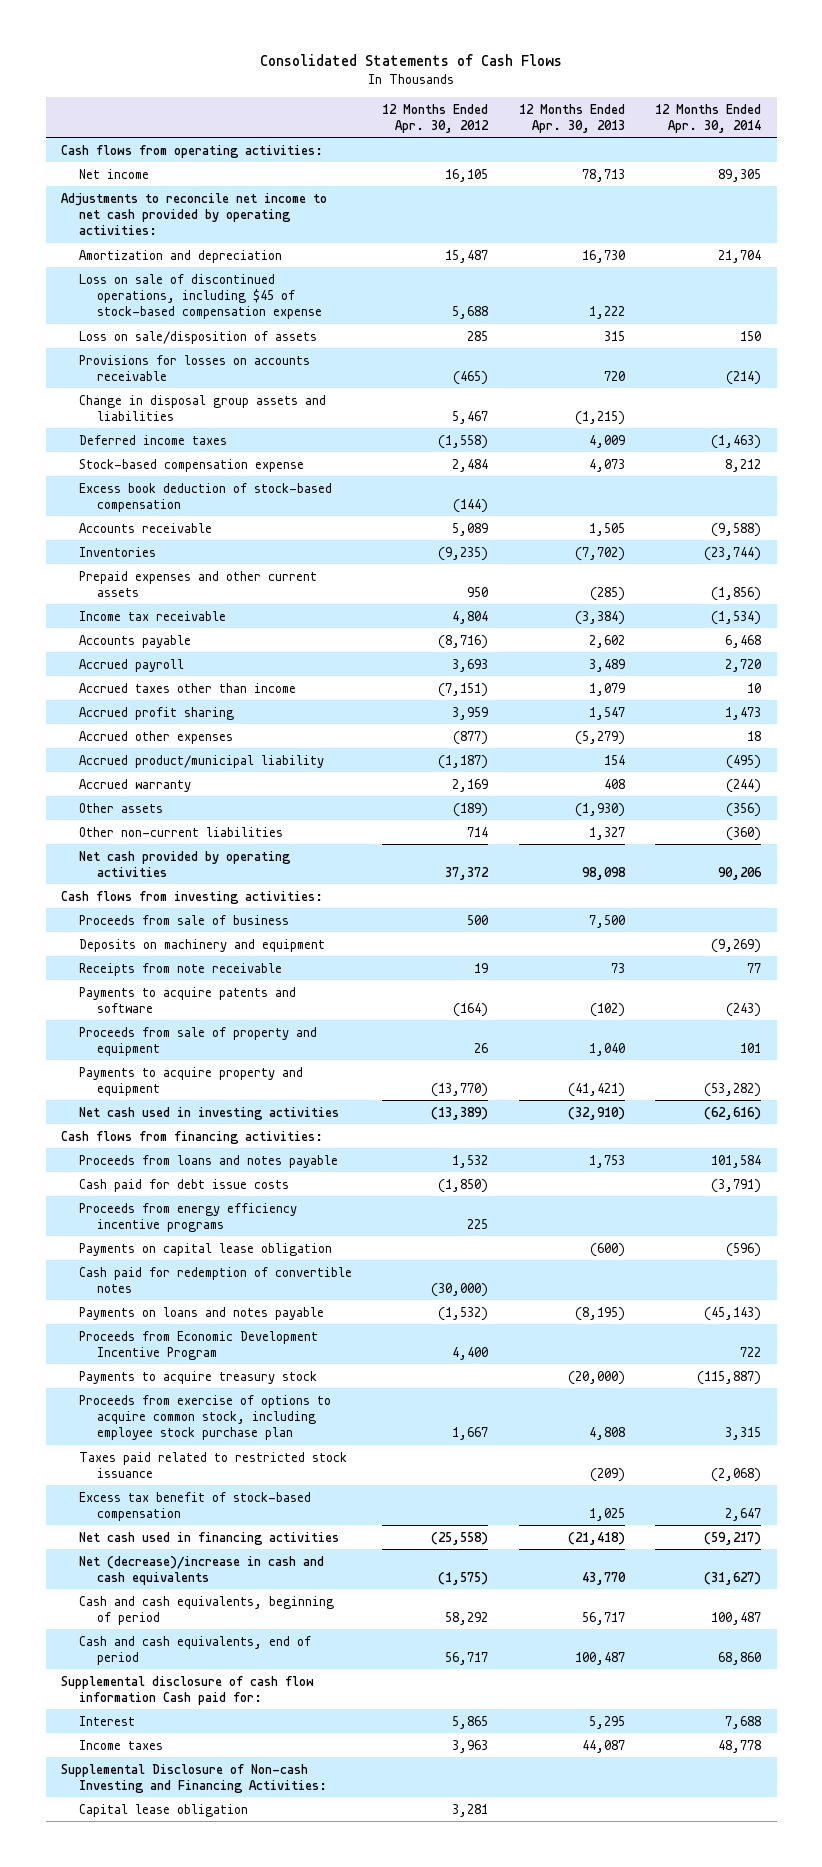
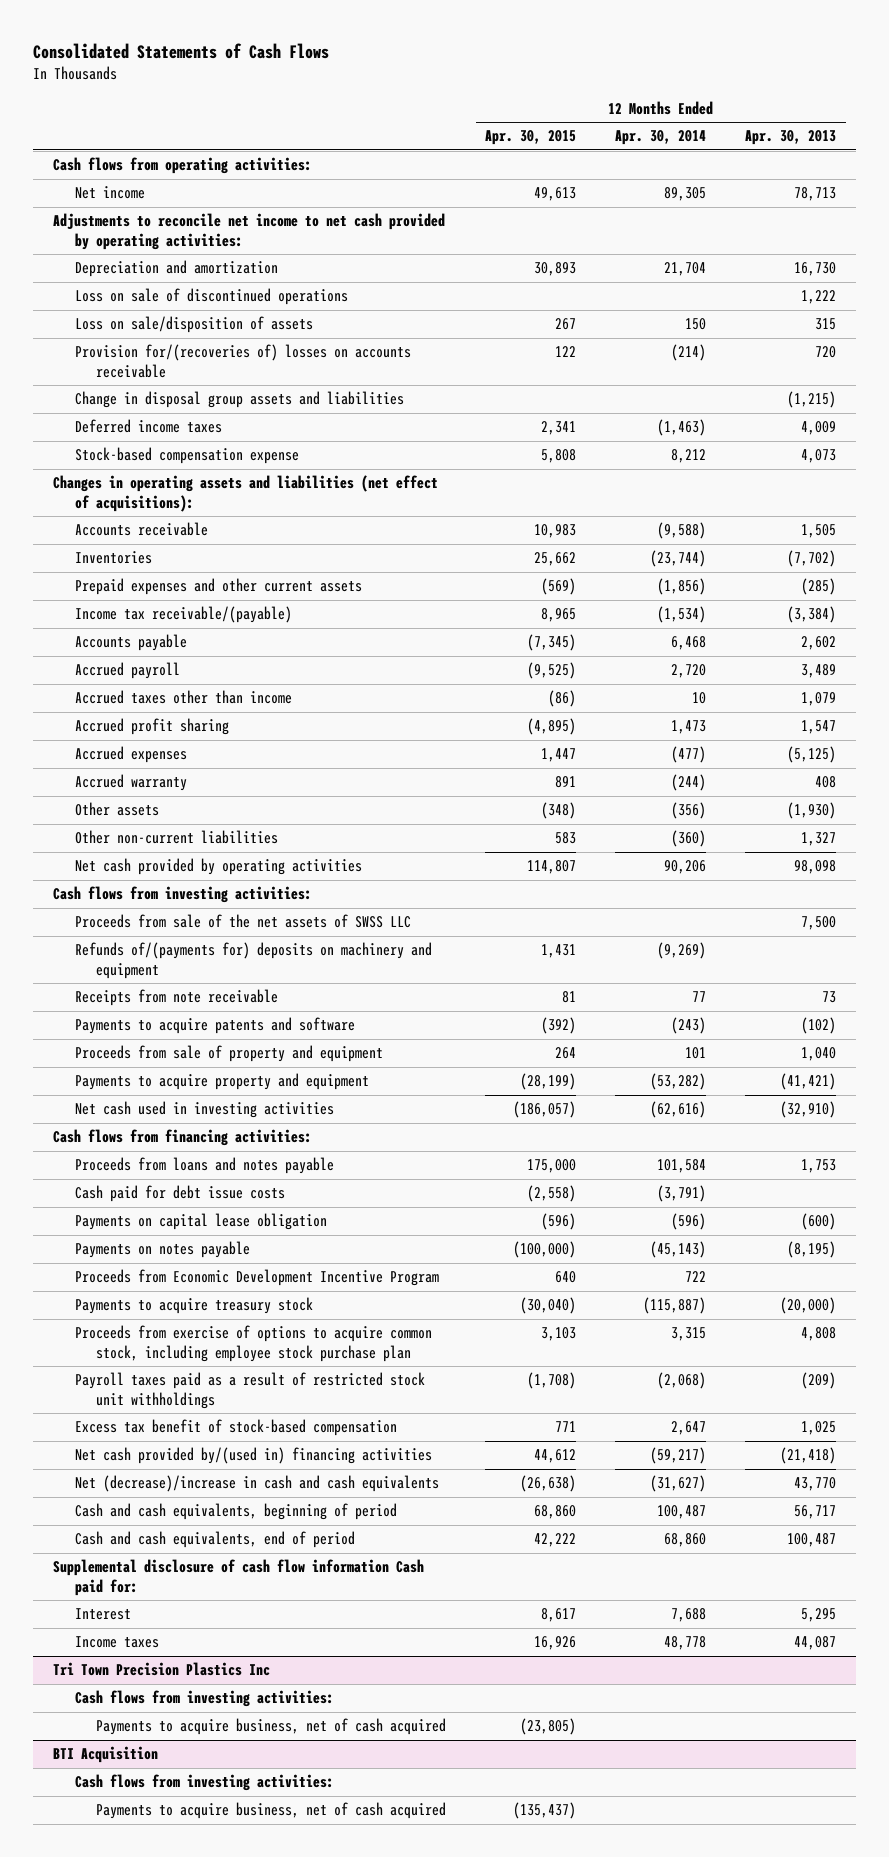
- | 12 Months Ended Apr. 30, 2012 | 12 Months Ended Apr. 30, 2013 | 12 Months Ended Apr. 30, 2014
+ | 12 Months Ended Apr. 30, 2015 | 12 Months Ended Apr. 30, 2014 | 12 Months Ended Apr. 30, 2013
- Amortization and depreciation | 15,487 | 16,730 | 21,704
- Loss on sale of discontinued operations, including $45 of stock-based compensation expense | 5,688 | 1,222 |
+ Depreciation and amortization | 30,893 | 21,704 | 16,730
+ Loss on sale of discontinued operations | | | 1,222
- Provisions for losses on accounts receivable | (465) | 720 | (214)
+ Provision for/(recoveries of) losses on accounts receivable | 122 | (214) | 720
- Excess book deduction of stock-based compensation | (144) | |
+ Changes in operating assets and liabilities (net effect of acquisitions):
- Income tax receivable | 4,804 | (3,384) | (1,534)
+ Income tax receivable/(payable) | 8,965 | (1,534) | (3,384)
- Accrued other expenses | (877) | (5,279) | 18
- Accrued product/municipal liability | (1,187) | 154 | (495)
+ Accrued expenses | 1,447 | (477) | (5,125)
- Proceeds from sale of business | 500 | 7,500 |
- Deposits on machinery and equipment | | | (9,269)
+ Proceeds from sale of the net assets of SWSS LLC | | | 7,500
+ Refunds of/(payments for) deposits on machinery and equipment | 1,431 | (9,269) |
- Proceeds from energy efficiency incentive programs | 225 | |
- Cash paid for redemption of convertible notes | (30,000) | |
- Payments on loans and notes payable | (1,532) | (8,195) | (45,143)
+ Payments on notes payable | (100,000) | (45,143) | (8,195)
- Taxes paid related to restricted stock issuance | | (209) | (2,068)
+ Payroll taxes paid as a result of restricted stock unit withholdings | (1,708) | (2,068) | (209)
- Net cash used in financing activities | (25,558) | (21,418) | (59,217)
+ Net cash provided by/(used in) financing activities | 44,612 | (59,217) | (21,418)
- Supplemental Disclosure of Non-cash Investing and Financing Activities:
- Capital lease obligation | 3,281 | |
+ Tri Town Precision Plastics Inc
+ Cash flows from investing activities:
+ Payments to acquire business, net of cash acquired | (23,805) | |
+ BTI Acquisition
+ Cash flows from investing activities:
+ Payments to acquire business, net of cash acquired | (135,437) | |

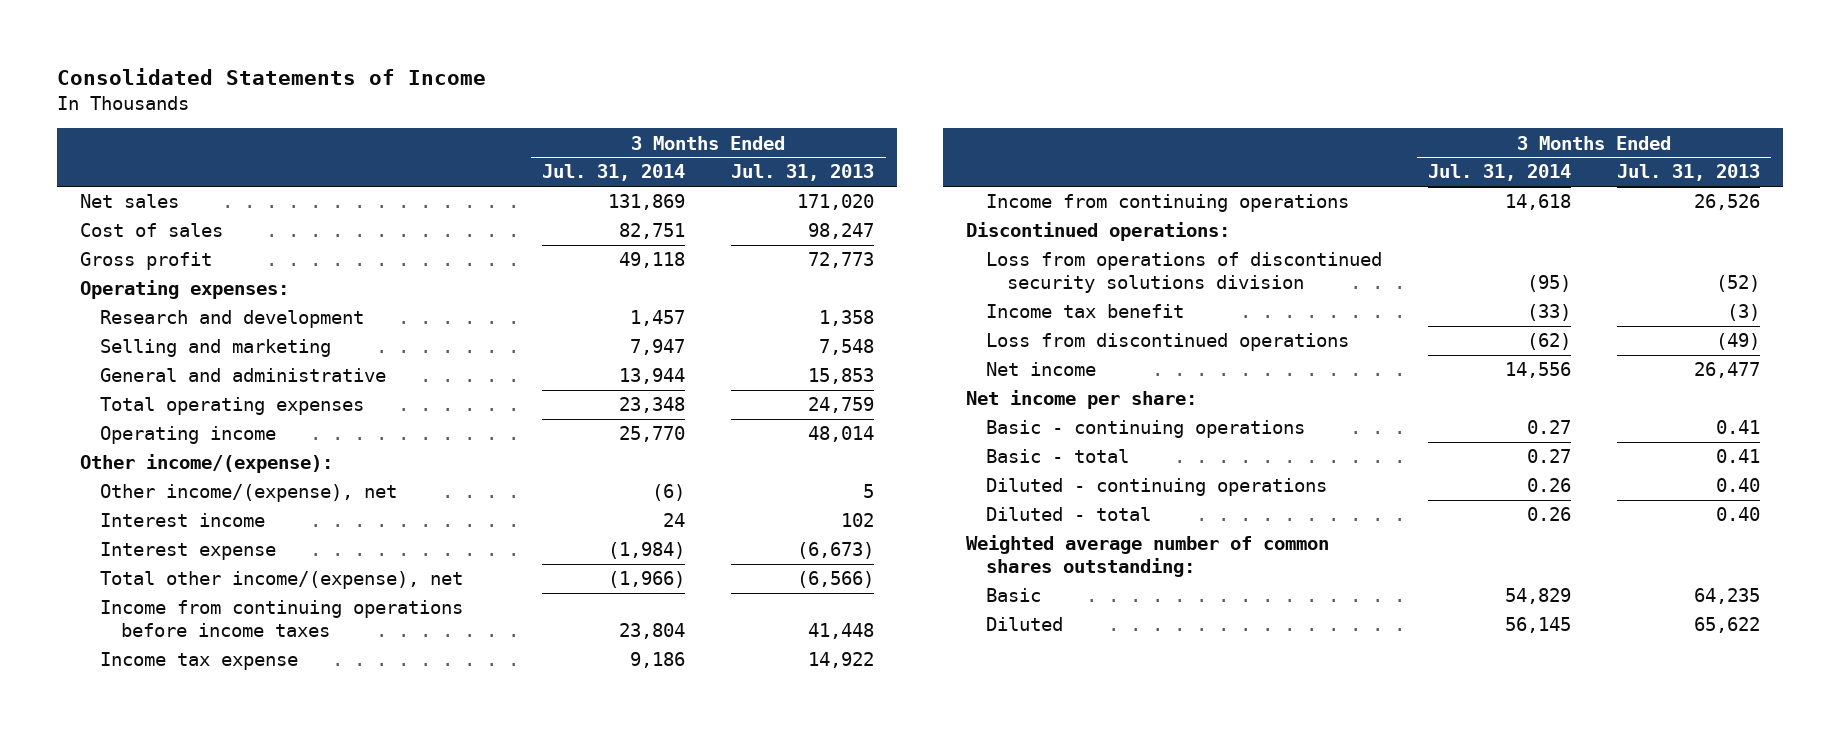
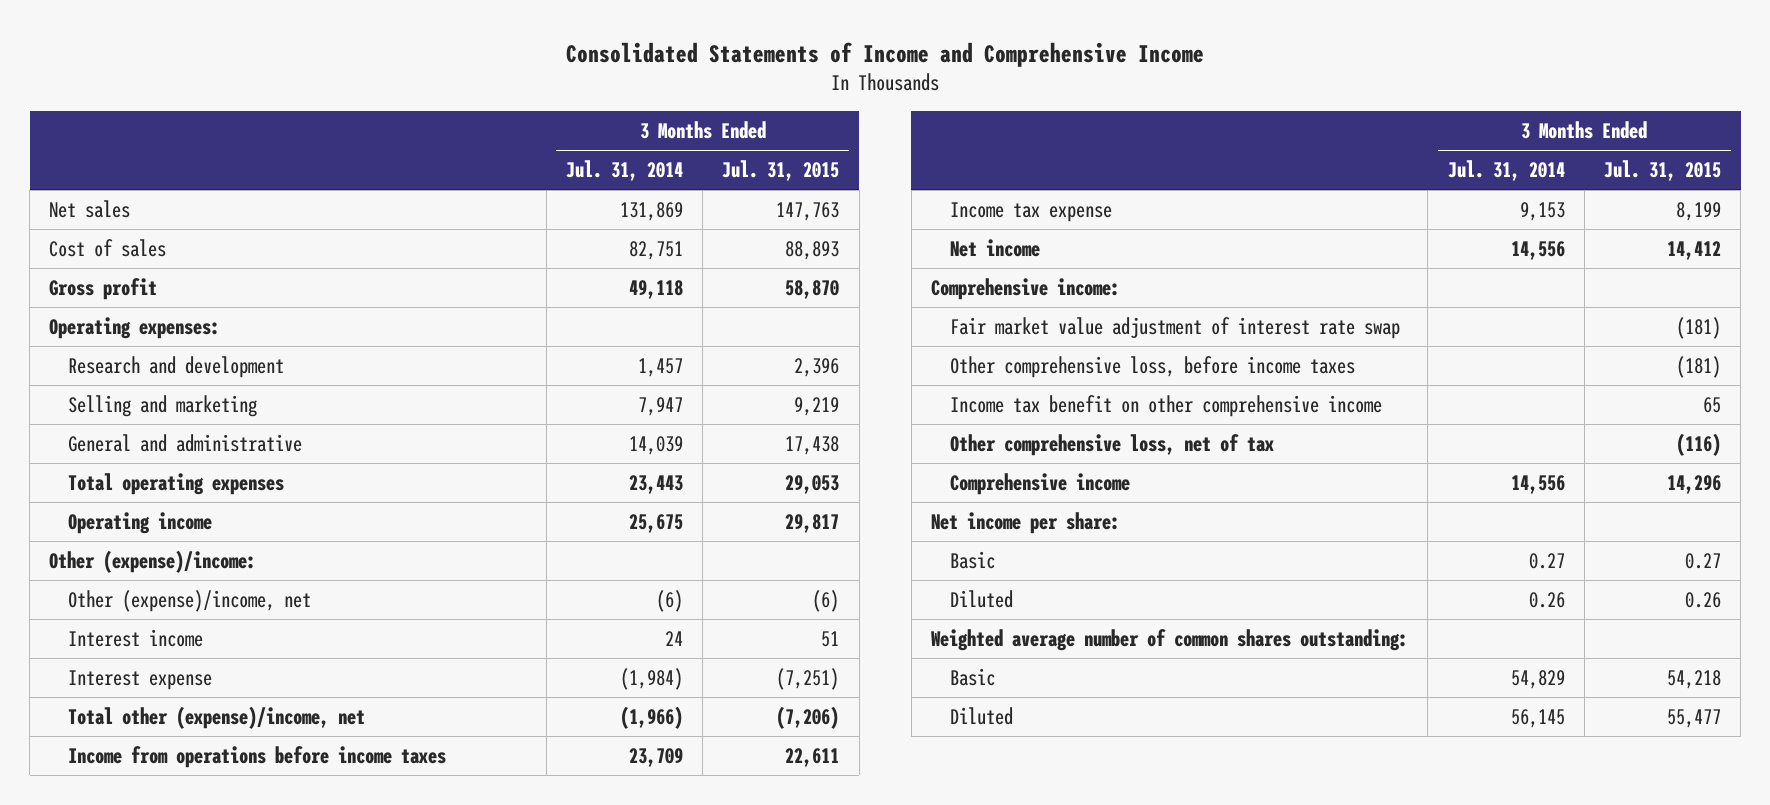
- Consolidated Statements of Income
+ Consolidated Statements of Income and Comprehensive Income
- | 3 Months Ended Jul. 31, 2014 | 3 Months Ended Jul. 31, 2013
+ | 3 Months Ended Jul. 31, 2014 | 3 Months Ended Jul. 31, 2015
- General and administrative | 13,944 | 15,853
- Total operating expenses | 23,348 | 24,759
- Operating income | 25,770 | 48,014
- Other income/(expense):
- Other income/(expense), net | (6) | 5
+ General and administrative | 14,039 | 17,438
+ Total operating expenses | 23,443 | 29,053
+ Operating income | 25,675 | 29,817
+ Other (expense)/income:
+ Other (expense)/income, net | (6) | (6)
- Total other income/(expense), net | (1,966) | (6,566)
- Income from continuing operations before income taxes | 23,804 | 41,448
- Income tax expense | 9,186 | 14,922
- Income from continuing operations | 14,618 | 26,526
- Discontinued operations:
- Loss from operations of discontinued security solutions division | (95) | (52)
- Income tax benefit | (33) | (3)
- Loss from discontinued operations | (62) | (49)
+ Total other (expense)/income, net | (1,966) | (7,206)
+ Income from operations before income taxes | 23,709 | 22,611
+ Income tax expense | 9,153 | 8,199
+ Comprehensive income:
+ Fair market value adjustment of interest rate swap | | (181)
+ Other comprehensive loss, before income taxes | | (181)
+ Income tax benefit on other comprehensive income | | 65
+ Other comprehensive loss, net of tax | | (116)
+ Comprehensive income | 14,556 | 14,296
- Basic - continuing operations | 0.27 | 0.41
- Basic - total | 0.27 | 0.41
- Diluted - continuing operations | 0.26 | 0.40
- Diluted - total | 0.26 | 0.40
+ Basic | 0.27 | 0.27
+ Diluted | 0.26 | 0.26

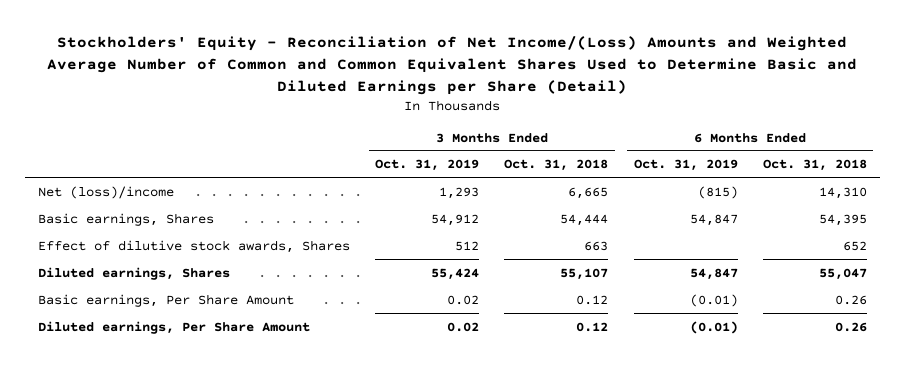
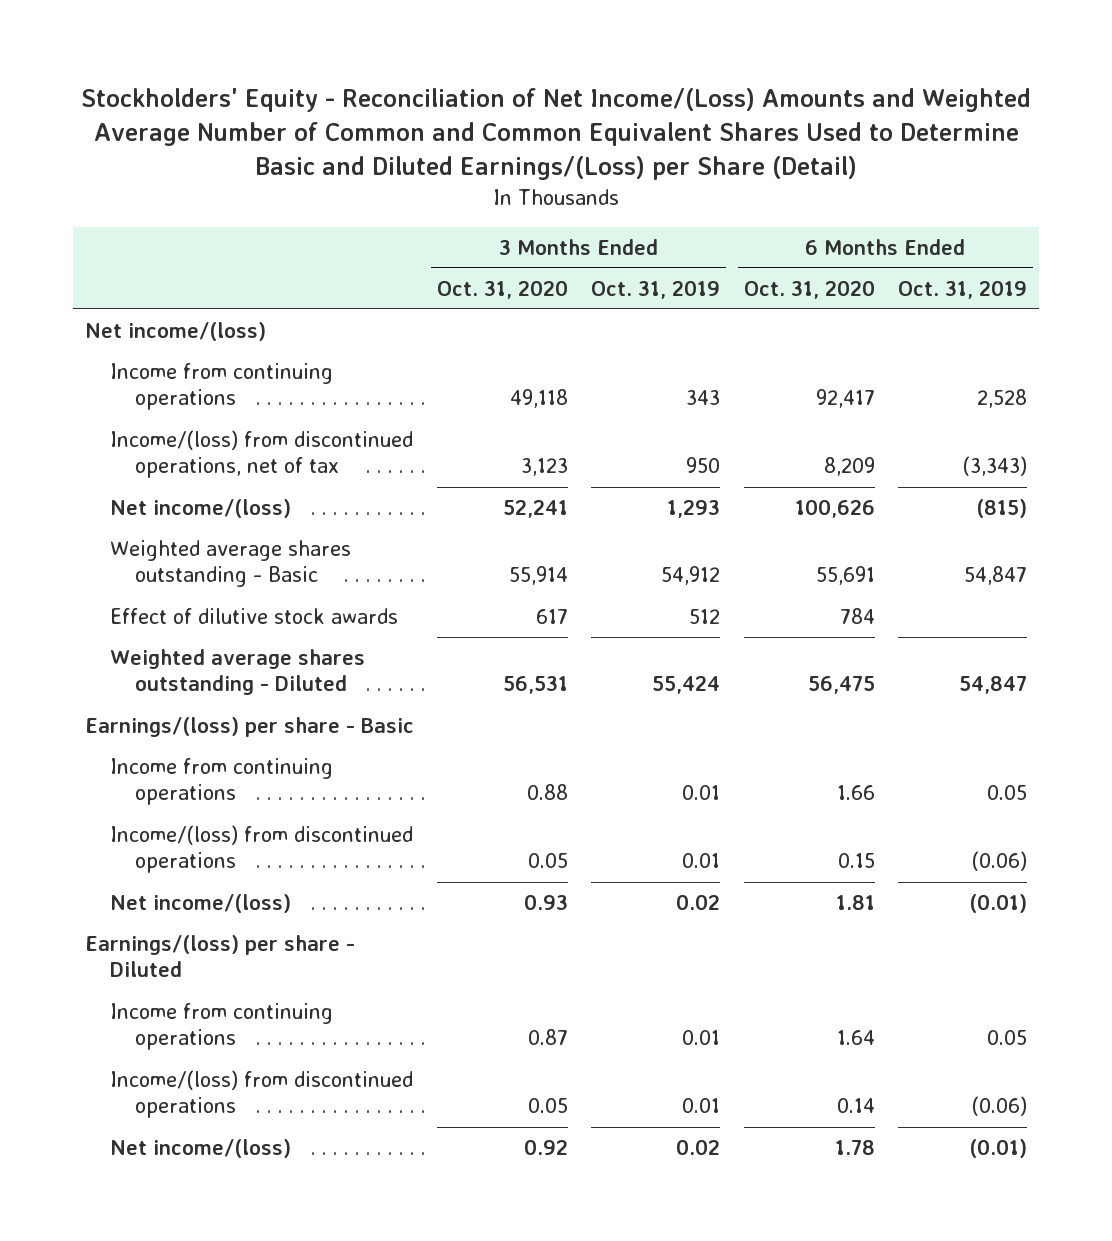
- Stockholders' Equity - Reconciliation of Net Income/(Loss) Amounts and Weighted Average Number of Common and Common Equivalent Shares Used to Determine Basic and Diluted Earnings per Share (Detail)
+ Stockholders' Equity - Reconciliation of Net Income/(Loss) Amounts and Weighted Average Number of Common and Common Equivalent Shares Used to Determine Basic and Diluted Earnings/(Loss) per Share (Detail)
- | 3 Months Ended Oct. 31, 2019 | 3 Months Ended Oct. 31, 2018 | 6 Months Ended Oct. 31, 2019 | 6 Months Ended Oct. 31, 2018
+ | 3 Months Ended Oct. 31, 2020 | 3 Months Ended Oct. 31, 2019 | 6 Months Ended Oct. 31, 2020 | 6 Months Ended Oct. 31, 2019
- Net (loss)/income | 1,293 | 6,665 | (815) | 14,310
- Basic earnings, Shares | 54,912 | 54,444 | 54,847 | 54,395
- Effect of dilutive stock awards, Shares | 512 | 663 | | 652
- Diluted earnings, Shares | 55,424 | 55,107 | 54,847 | 55,047
- Basic earnings, Per Share Amount | 0.02 | 0.12 | (0.01) | 0.26
- Diluted earnings, Per Share Amount | 0.02 | 0.12 | (0.01) | 0.26
+ Net income/(loss)
+ Income from continuing operations | 49,118 | 343 | 92,417 | 2,528
+ Income/(loss) from discontinued operations, net of tax | 3,123 | 950 | 8,209 | (3,343)
+ Net income/(loss) | 52,241 | 1,293 | 100,626 | (815)
+ Weighted average shares outstanding - Basic | 55,914 | 54,912 | 55,691 | 54,847
+ Effect of dilutive stock awards | 617 | 512 | 784 |
+ Weighted average shares outstanding - Diluted | 56,531 | 55,424 | 56,475 | 54,847
+ Earnings/(loss) per share - Basic
+ Income from continuing operations | 0.88 | 0.01 | 1.66 | 0.05
+ Income/(loss) from discontinued operations | 0.05 | 0.01 | 0.15 | (0.06)
+ Net income/(loss) | 0.93 | 0.02 | 1.81 | (0.01)
+ Earnings/(loss) per share - Diluted
+ Income from continuing operations | 0.87 | 0.01 | 1.64 | 0.05
+ Income/(loss) from discontinued operations | 0.05 | 0.01 | 0.14 | (0.06)
+ Net income/(loss) | 0.92 | 0.02 | 1.78 | (0.01)

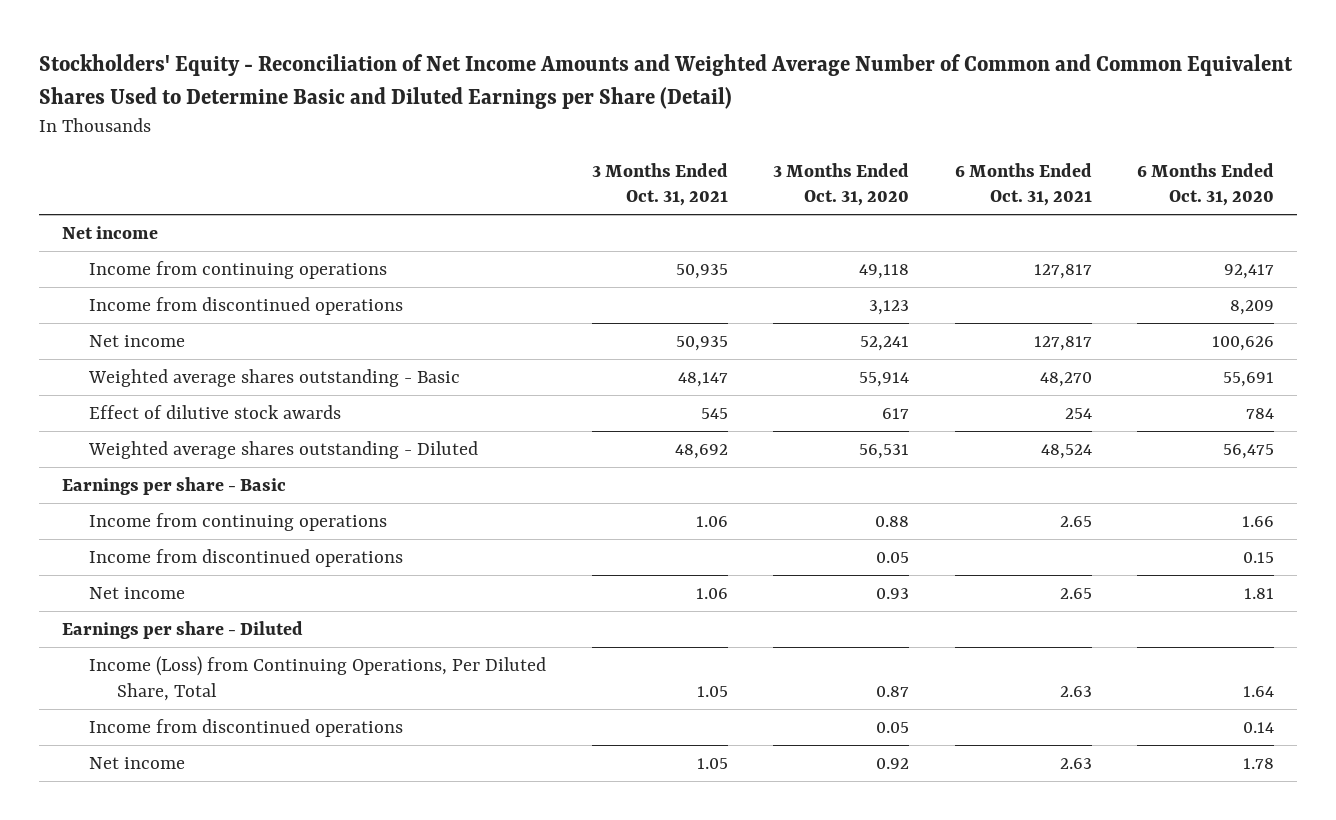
- Stockholders' Equity - Reconciliation of Net Income/(Loss) Amounts and Weighted Average Number of Common and Common Equivalent Shares Used to Determine Basic and Diluted Earnings/(Loss) per Share (Detail)
+ Stockholders' Equity - Reconciliation of Net Income Amounts and Weighted Average Number of Common and Common Equivalent Shares Used to Determine Basic and Diluted Earnings per Share (Detail)
- | 3 Months Ended Oct. 31, 2020 | 3 Months Ended Oct. 31, 2019 | 6 Months Ended Oct. 31, 2020 | 6 Months Ended Oct. 31, 2019
+ | 3 Months Ended Oct. 31, 2021 | 3 Months Ended Oct. 31, 2020 | 6 Months Ended Oct. 31, 2021 | 6 Months Ended Oct. 31, 2020
- Net income/(loss)
+ Net income
- Income/(loss) from discontinued operations, net of tax | 3,123 | 950 | 8,209 | (3,343)
- Net income/(loss) | 52,241 | 1,293 | 100,626 | (815)
+ Income from discontinued operations | | 3,123 | | 8,209
+ Net income | 50,935 | 52,241 | 127,817 | 100,626
- Earnings/(loss) per share - Basic
+ Earnings per share - Basic
- Income/(loss) from discontinued operations | 0.05 | 0.01 | 0.15 | (0.06)
- Net income/(loss) | 0.93 | 0.02 | 1.81 | (0.01)
- Earnings/(loss) per share - Diluted
- Income from continuing operations | 0.87 | 0.01 | 1.64 | 0.05
- Income/(loss) from discontinued operations | 0.05 | 0.01 | 0.14 | (0.06)
- Net income/(loss) | 0.92 | 0.02 | 1.78 | (0.01)
+ Income from discontinued operations | | 0.05 | | 0.15
+ Net income | 1.06 | 0.93 | 2.65 | 1.81
+ Earnings per share - Diluted
+ Income (Loss) from Continuing Operations, Per Diluted Share, Total | 1.05 | 0.87 | 2.63 | 1.64
+ Income from discontinued operations | | 0.05 | | 0.14
+ Net income | 1.05 | 0.92 | 2.63 | 1.78

